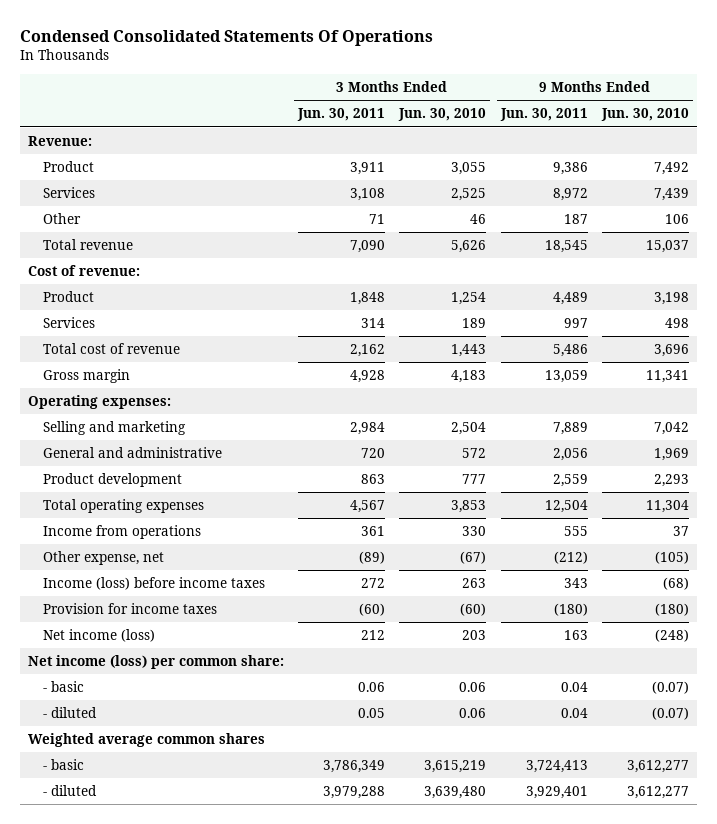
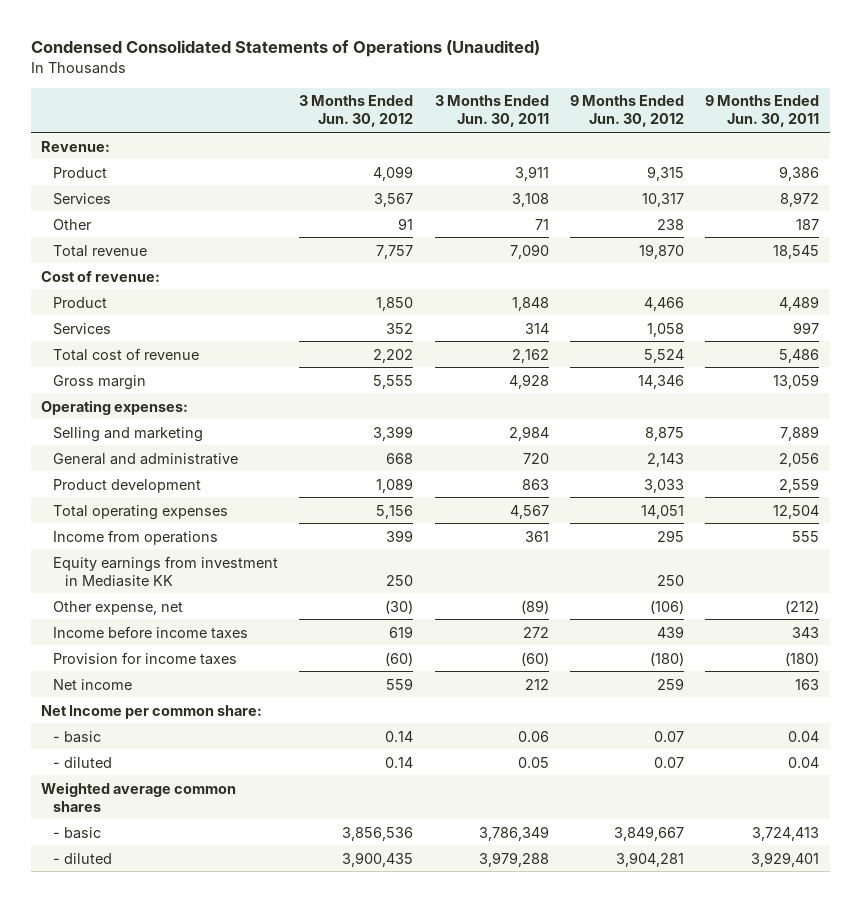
- Condensed Consolidated Statements Of Operations
+ Condensed Consolidated Statements of Operations (Unaudited)
- | 3 Months Ended Jun. 30, 2011 | 3 Months Ended Jun. 30, 2010 | 9 Months Ended Jun. 30, 2011 | 9 Months Ended Jun. 30, 2010
+ | 3 Months Ended Jun. 30, 2012 | 3 Months Ended Jun. 30, 2011 | 9 Months Ended Jun. 30, 2012 | 9 Months Ended Jun. 30, 2011
+ Equity earnings from investment in Mediasite KK | 250 | | 250 |
- Income (loss) before income taxes | 272 | 263 | 343 | (68)
+ Income before income taxes | 619 | 272 | 439 | 343
- Net income (loss) | 212 | 203 | 163 | (248)
- Net income (loss) per common share:
+ Net income | 559 | 212 | 259 | 163
+ Net Income per common share:

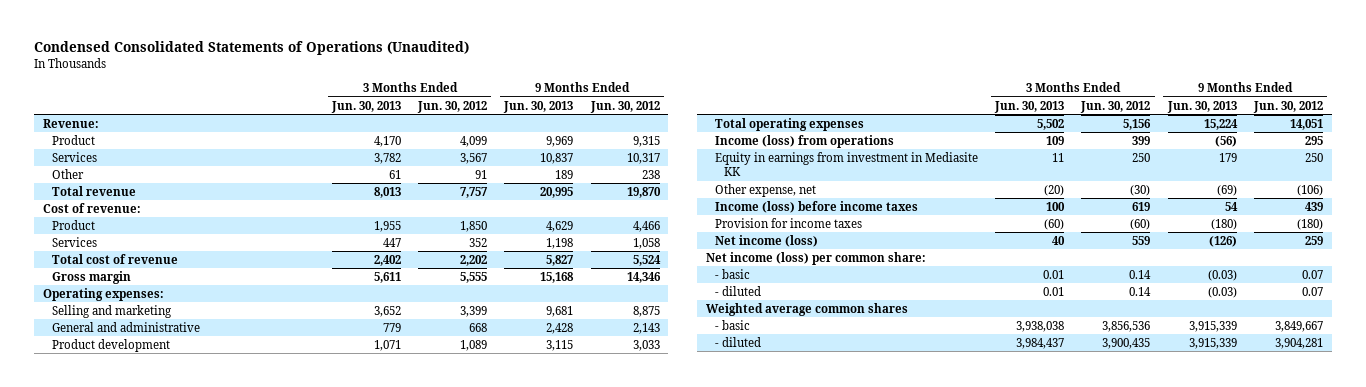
- | 3 Months Ended Jun. 30, 2012 | 3 Months Ended Jun. 30, 2011 | 9 Months Ended Jun. 30, 2012 | 9 Months Ended Jun. 30, 2011
+ | 3 Months Ended Jun. 30, 2013 | 3 Months Ended Jun. 30, 2012 | 9 Months Ended Jun. 30, 2013 | 9 Months Ended Jun. 30, 2012
- Income from operations | 399 | 361 | 295 | 555
- Equity earnings from investment in Mediasite KK | 250 | | 250 |
+ Income (loss) from operations | 109 | 399 | (56) | 295
+ Equity in earnings from investment in Mediasite KK | 11 | 250 | 179 | 250
- Income before income taxes | 619 | 272 | 439 | 343
+ Income (loss) before income taxes | 100 | 619 | 54 | 439
- Net income | 559 | 212 | 259 | 163
- Net Income per common share:
+ Net income (loss) | 40 | 559 | (126) | 259
+ Net income (loss) per common share:

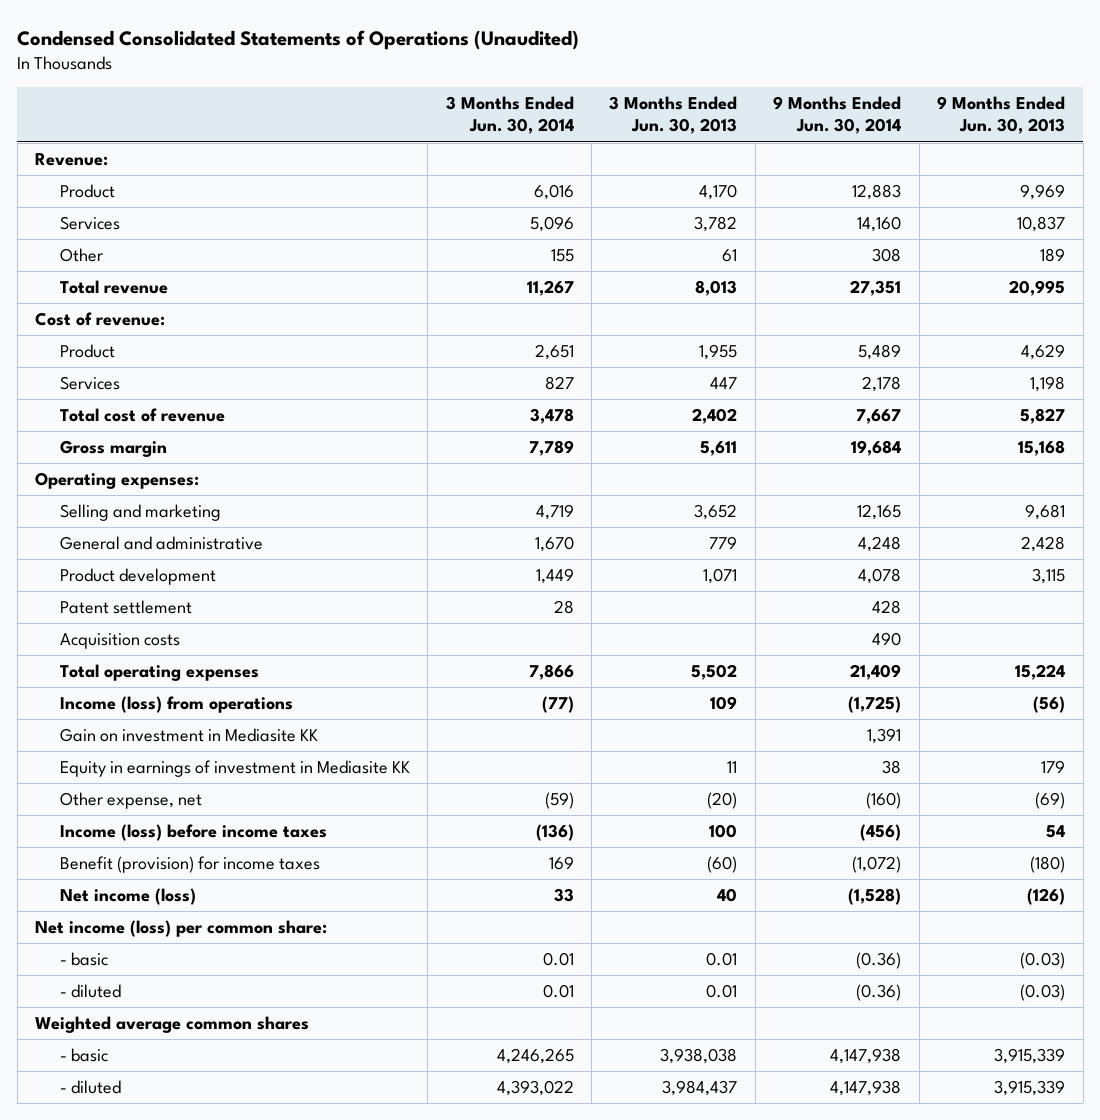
- | 3 Months Ended Jun. 30, 2013 | 3 Months Ended Jun. 30, 2012 | 9 Months Ended Jun. 30, 2013 | 9 Months Ended Jun. 30, 2012
+ | 3 Months Ended Jun. 30, 2014 | 3 Months Ended Jun. 30, 2013 | 9 Months Ended Jun. 30, 2014 | 9 Months Ended Jun. 30, 2013
+ Patent settlement | 28 | | 428 |
+ Acquisition costs | | | 490 |
- Equity in earnings from investment in Mediasite KK | 11 | 250 | 179 | 250
+ Gain on investment in Mediasite KK | | | 1,391 |
+ Equity in earnings of investment in Mediasite KK | | 11 | 38 | 179
- Provision for income taxes | (60) | (60) | (180) | (180)
+ Benefit (provision) for income taxes | 169 | (60) | (1,072) | (180)

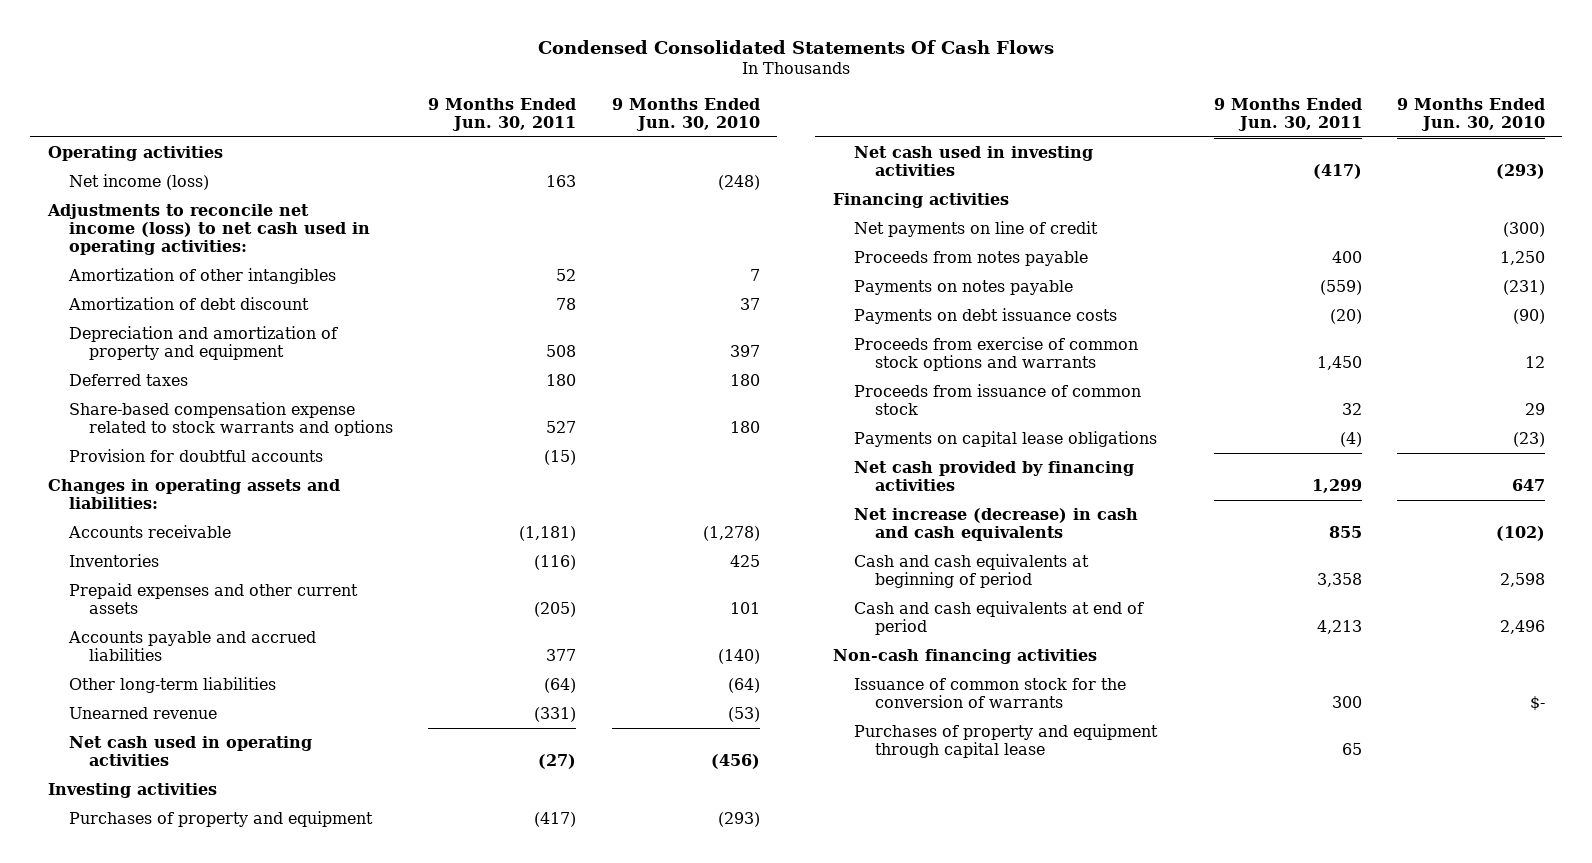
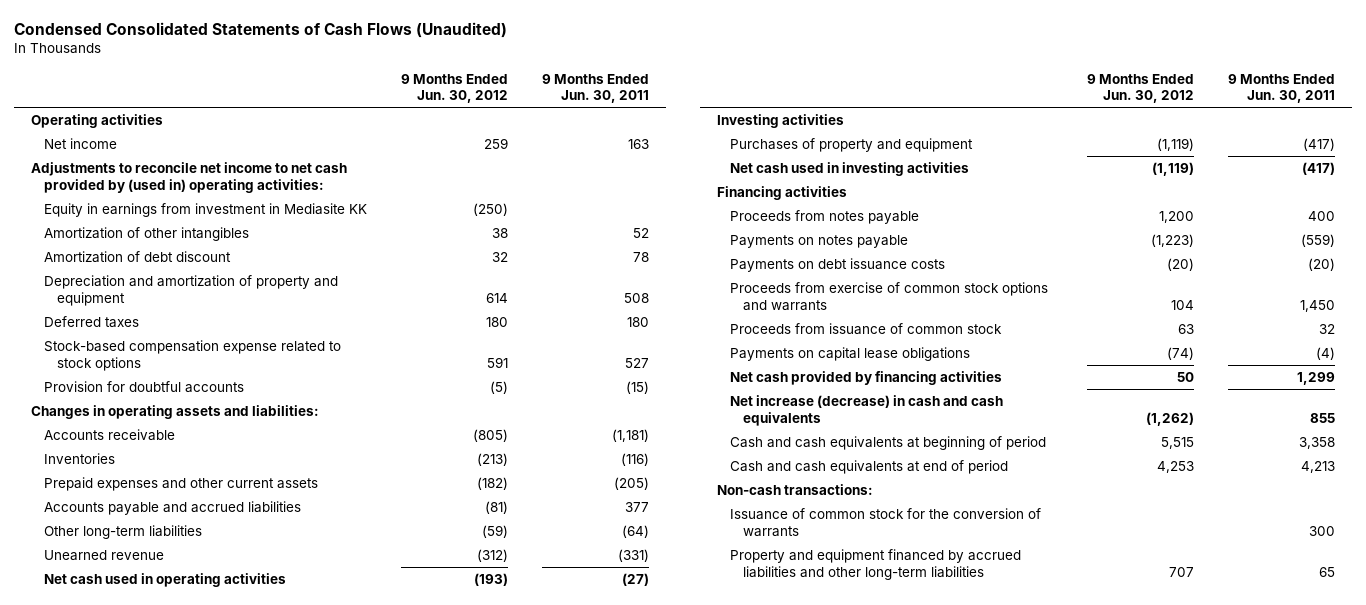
- Condensed Consolidated Statements Of Cash Flows
+ Condensed Consolidated Statements of Cash Flows (Unaudited)
- | 9 Months Ended Jun. 30, 2011 | 9 Months Ended Jun. 30, 2010
+ | 9 Months Ended Jun. 30, 2012 | 9 Months Ended Jun. 30, 2011
- Net income (loss) | 163 | (248)
- Adjustments to reconcile net income (loss) to net cash used in operating activities:
+ Net income | 259 | 163
+ Adjustments to reconcile net income to net cash provided by (used in) operating activities:
+ Equity in earnings from investment in Mediasite KK | (250) |
- Share-based compensation expense related to stock warrants and options | 527 | 180
+ Stock-based compensation expense related to stock options | 591 | 527
- Net payments on line of credit | | (300)
- Non-cash financing activities
+ Non-cash transactions:
- Purchases of property and equipment through capital lease | 65 |
+ Property and equipment financed by accrued liabilities and other long-term liabilities | 707 | 65

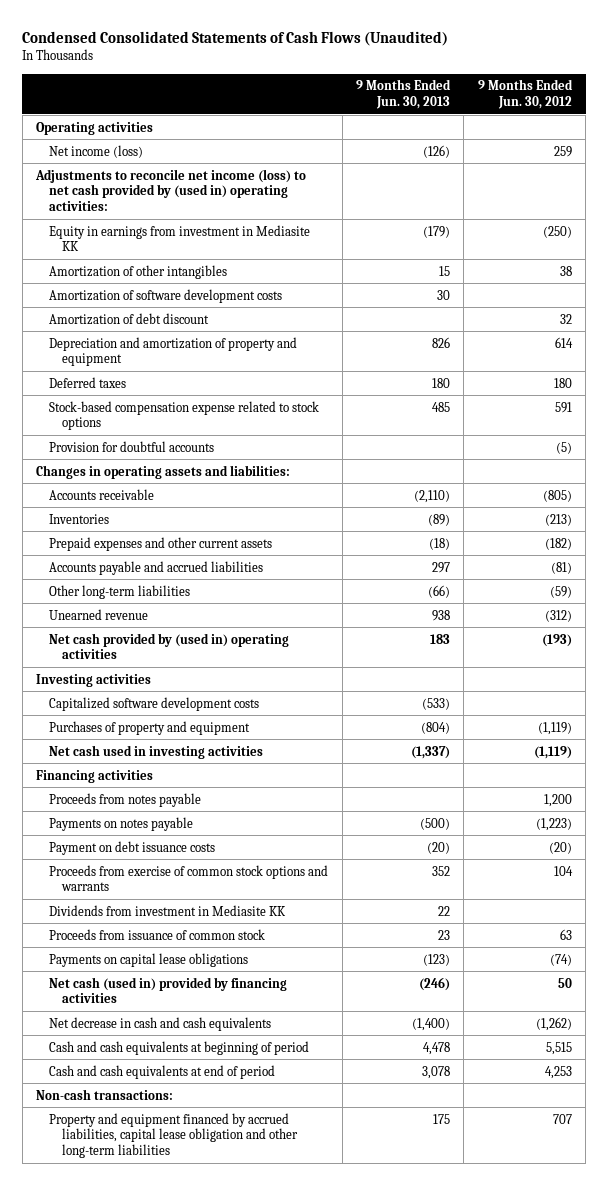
- | 9 Months Ended Jun. 30, 2012 | 9 Months Ended Jun. 30, 2011
+ | 9 Months Ended Jun. 30, 2013 | 9 Months Ended Jun. 30, 2012
- Net income | 259 | 163
- Adjustments to reconcile net income to net cash provided by (used in) operating activities:
+ Net income (loss) | (126) | 259
+ Adjustments to reconcile net income (loss) to net cash provided by (used in) operating activities:
+ Amortization of software development costs | 30 |
- Net cash used in operating activities | (193) | (27)
+ Net cash provided by (used in) operating activities | 183 | (193)
+ Capitalized software development costs | (533) |
- Payments on debt issuance costs | (20) | (20)
+ Payment on debt issuance costs | (20) | (20)
+ Dividends from investment in Mediasite KK | 22 |
- Net cash provided by financing activities | 50 | 1,299
- Net increase (decrease) in cash and cash equivalents | (1,262) | 855
+ Net cash (used in) provided by financing activities | (246) | 50
+ Net decrease in cash and cash equivalents | (1,400) | (1,262)
- Issuance of common stock for the conversion of warrants | | 300
- Property and equipment financed by accrued liabilities and other long-term liabilities | 707 | 65
+ Property and equipment financed by accrued liabilities, capital lease obligation and other long-term liabilities | 175 | 707

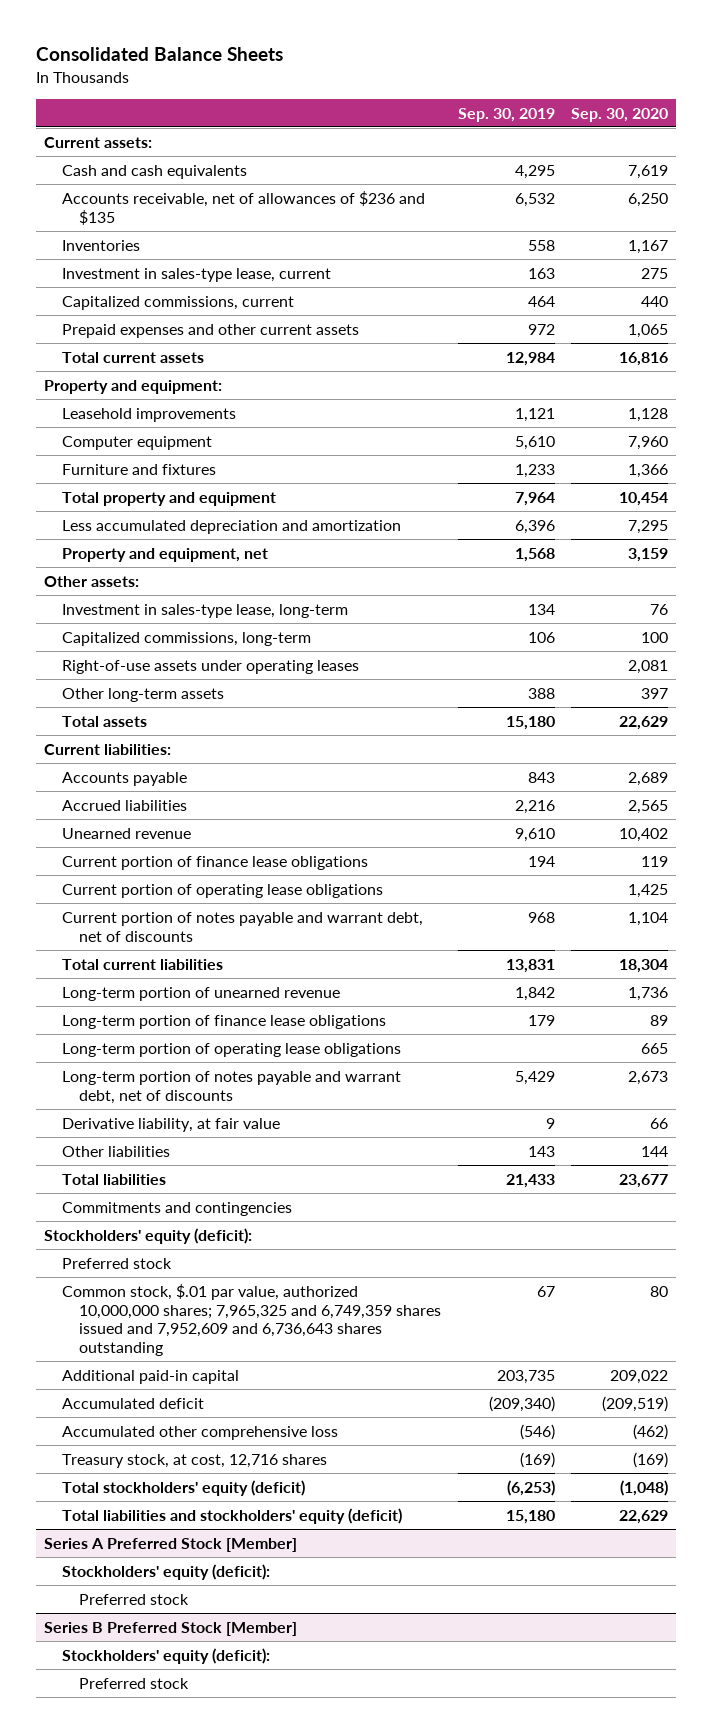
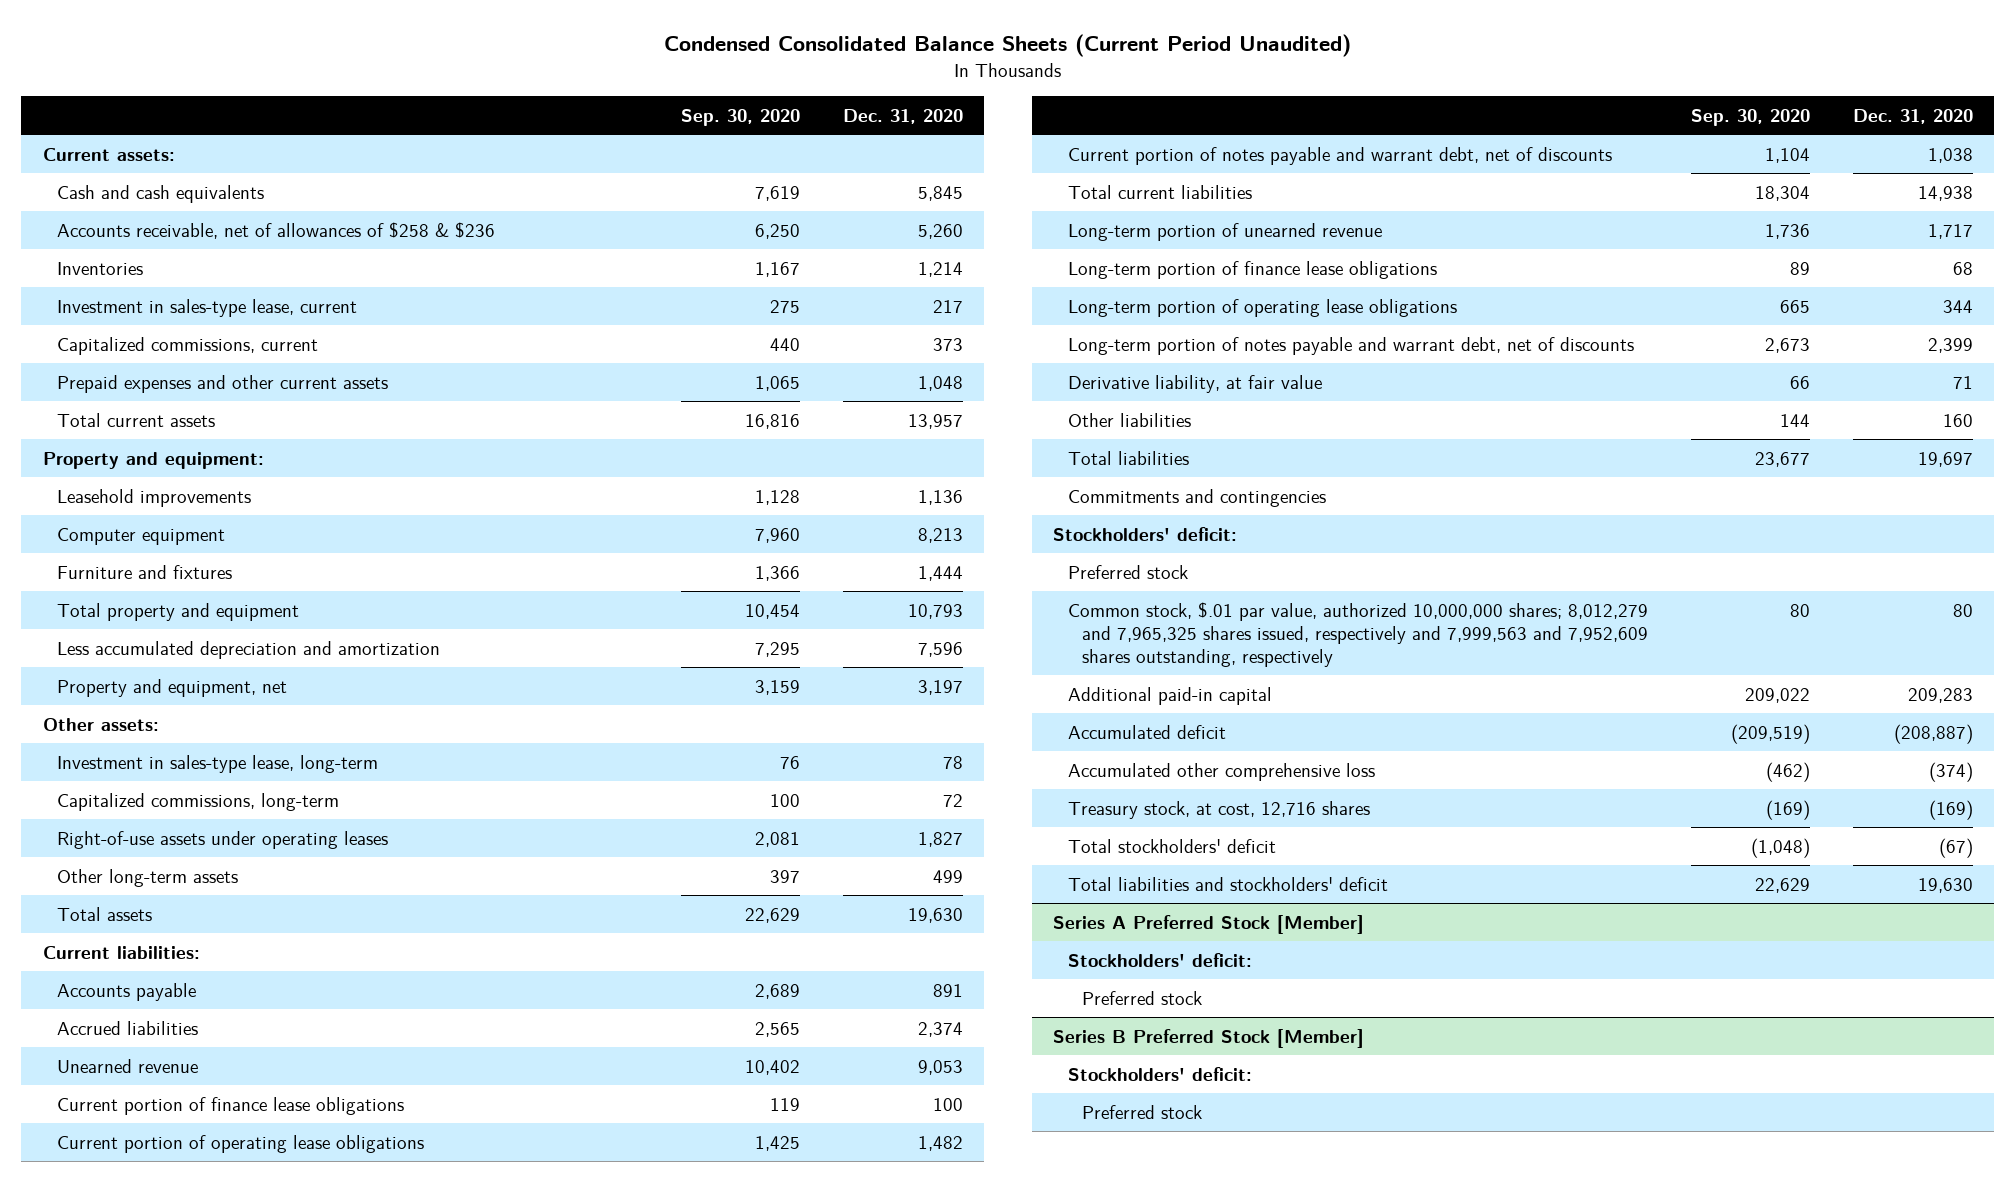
- Consolidated Balance Sheets
+ Condensed Consolidated Balance Sheets (Current Period Unaudited)
- | Sep. 30, 2019 | Sep. 30, 2020
+ | Sep. 30, 2020 | Dec. 31, 2020
- Accounts receivable, net of allowances of $236 and $135 | 6,532 | 6,250
+ Accounts receivable, net of allowances of $258 & $236 | 6,250 | 5,260
- Stockholders' equity (deficit):
+ Stockholders' deficit:
- Common stock, $.01 par value, authorized 10,000,000 shares; 7,965,325 and 6,749,359 shares issued and 7,952,609 and 6,736,643 shares outstanding | 67 | 80
+ Common stock, $.01 par value, authorized 10,000,000 shares; 8,012,279 and 7,965,325 shares issued, respectively and 7,999,563 and 7,952,609 shares outstanding, respectively | 80 | 80
- Total stockholders' equity (deficit) | (6,253) | (1,048)
- Total liabilities and stockholders' equity (deficit) | 15,180 | 22,629
+ Total stockholders' deficit | (1,048) | (67)
+ Total liabilities and stockholders' deficit | 22,629 | 19,630
@ Series A Preferred Stock [Member]
- Stockholders' equity (deficit):
+ Stockholders' deficit:
@ Series B Preferred Stock [Member]
- Stockholders' equity (deficit):
+ Stockholders' deficit:

